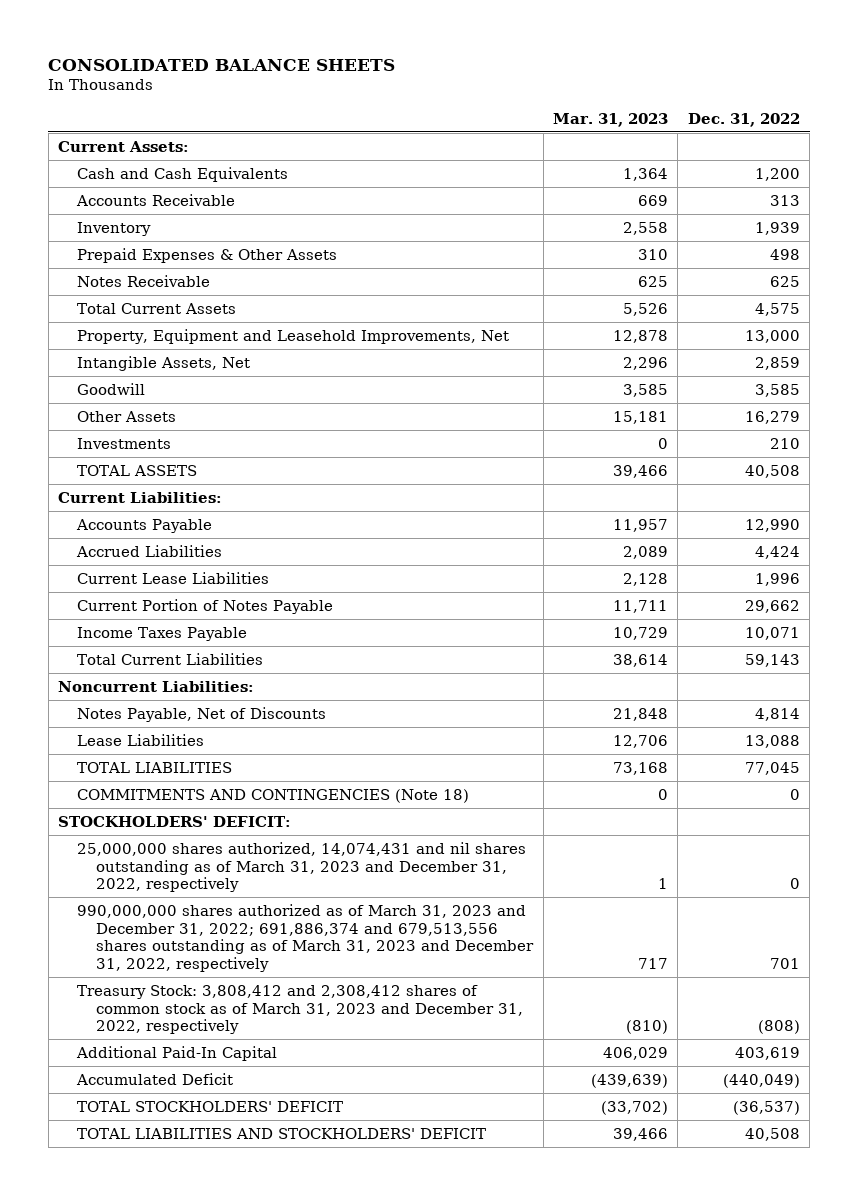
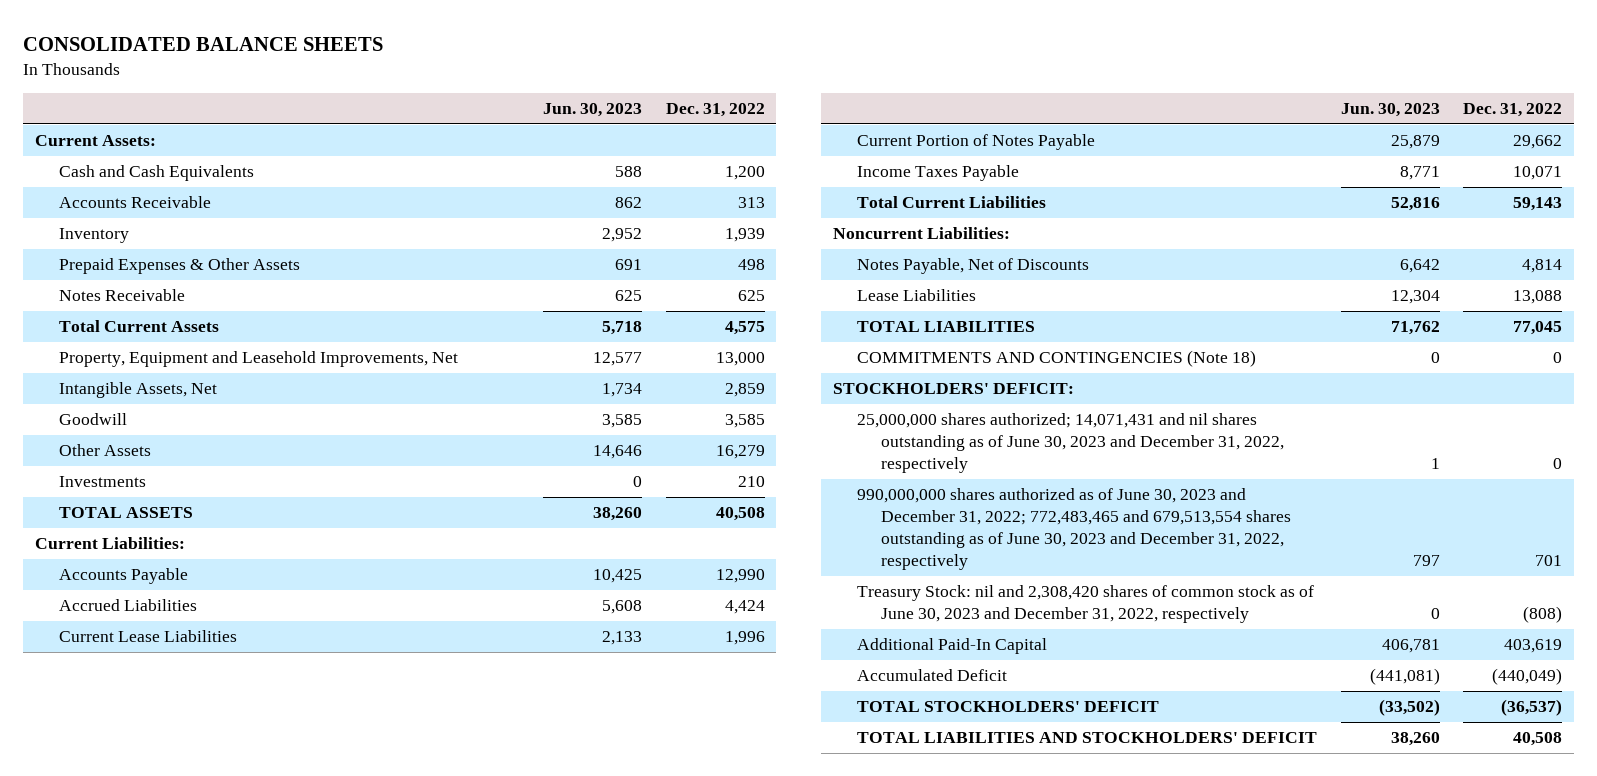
- | Mar. 31, 2023 | Dec. 31, 2022
+ | Jun. 30, 2023 | Dec. 31, 2022
- 25,000,000 shares authorized, 14,074,431 and nil shares outstanding as of March 31, 2023 and December 31, 2022, respectively | 1 | 0
- 990,000,000 shares authorized as of March 31, 2023 and December 31, 2022; 691,886,374 and 679,513,556 shares outstanding as of March 31, 2023 and December 31, 2022, respectively | 717 | 701
- Treasury Stock: 3,808,412 and 2,308,412 shares of common stock as of March 31, 2023 and December 31, 2022, respectively | (810) | (808)
+ 25,000,000 shares authorized; 14,071,431 and nil shares outstanding as of June 30, 2023 and December 31, 2022, respectively | 1 | 0
+ 990,000,000 shares authorized as of June 30, 2023 and December 31, 2022; 772,483,465 and 679,513,554 shares outstanding as of June 30, 2023 and December 31, 2022, respectively | 797 | 701
+ Treasury Stock: nil and 2,308,420 shares of common stock as of June 30, 2023 and December 31, 2022, respectively | 0 | (808)

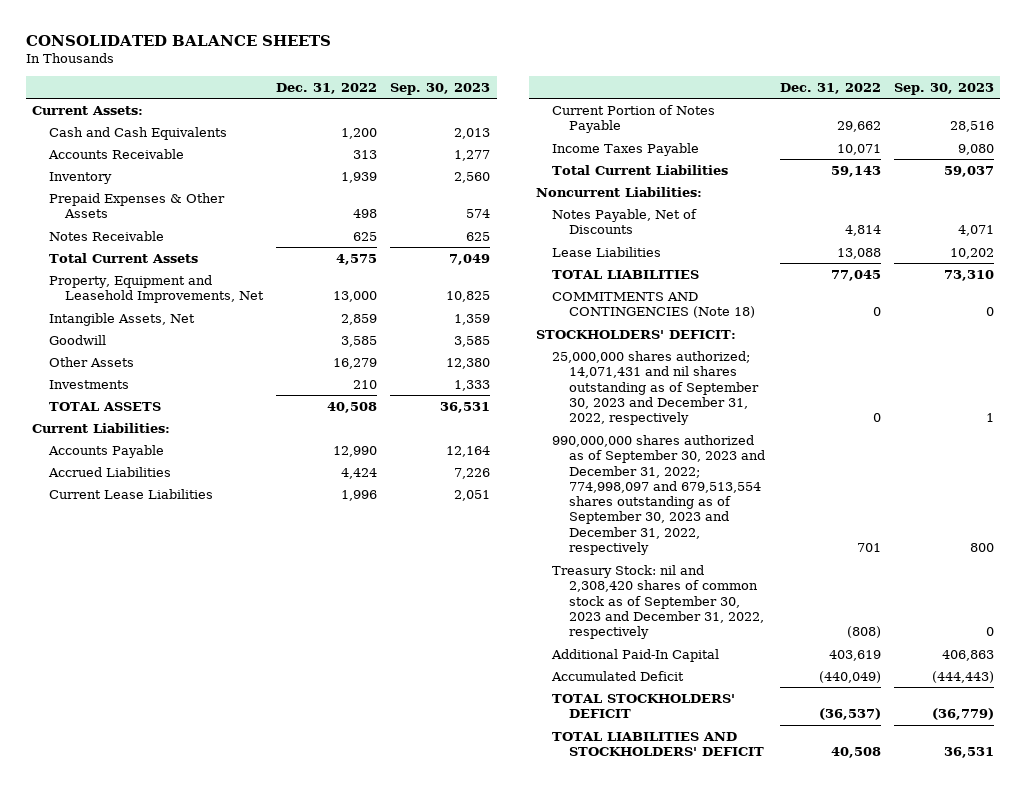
- | Jun. 30, 2023 | Dec. 31, 2022
+ | Dec. 31, 2022 | Sep. 30, 2023
- 25,000,000 shares authorized; 14,071,431 and nil shares outstanding as of June 30, 2023 and December 31, 2022, respectively | 1 | 0
- 990,000,000 shares authorized as of June 30, 2023 and December 31, 2022; 772,483,465 and 679,513,554 shares outstanding as of June 30, 2023 and December 31, 2022, respectively | 797 | 701
- Treasury Stock: nil and 2,308,420 shares of common stock as of June 30, 2023 and December 31, 2022, respectively | 0 | (808)
+ 25,000,000 shares authorized; 14,071,431 and nil shares outstanding as of September 30, 2023 and December 31, 2022, respectively | 0 | 1
+ 990,000,000 shares authorized as of September 30, 2023 and December 31, 2022; 774,998,097 and 679,513,554 shares outstanding as of September 30, 2023 and December 31, 2022, respectively | 701 | 800
+ Treasury Stock: nil and 2,308,420 shares of common stock as of September 30, 2023 and December 31, 2022, respectively | (808) | 0

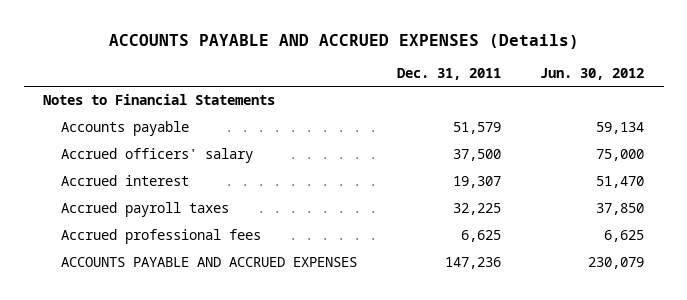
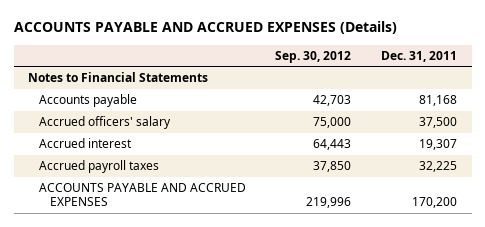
- | Dec. 31, 2011 | Jun. 30, 2012
+ | Sep. 30, 2012 | Dec. 31, 2011
- Accounts payable | 51,579 | 59,134
+ Accounts payable | 42,703 | 81,168
- Accrued professional fees | 6,625 | 6,625
- ACCOUNTS PAYABLE AND ACCRUED EXPENSES | 147,236 | 230,079
+ ACCOUNTS PAYABLE AND ACCRUED EXPENSES | 219,996 | 170,200

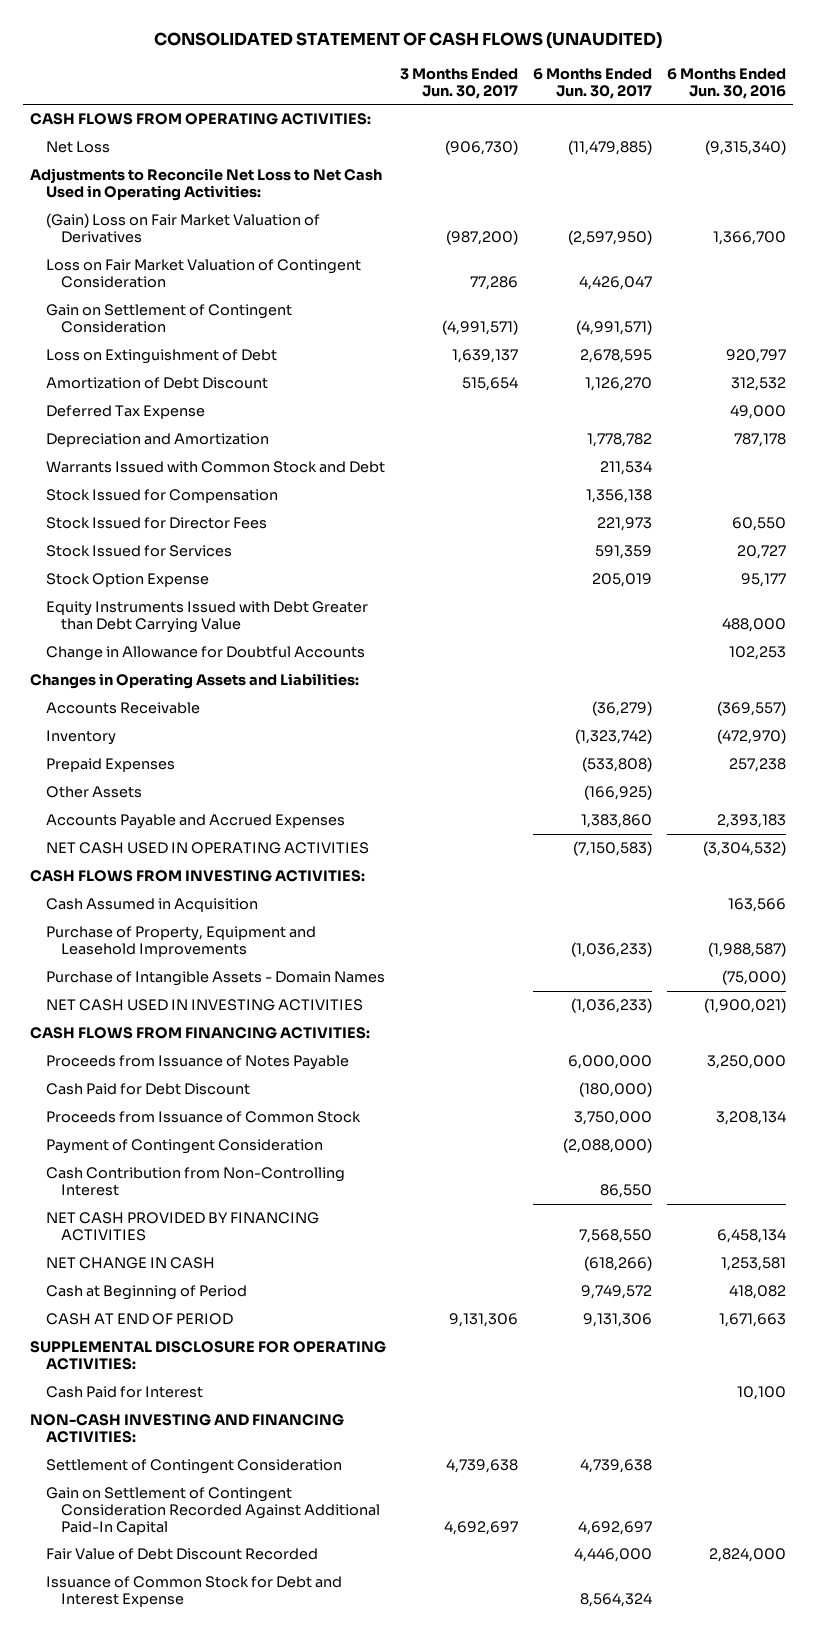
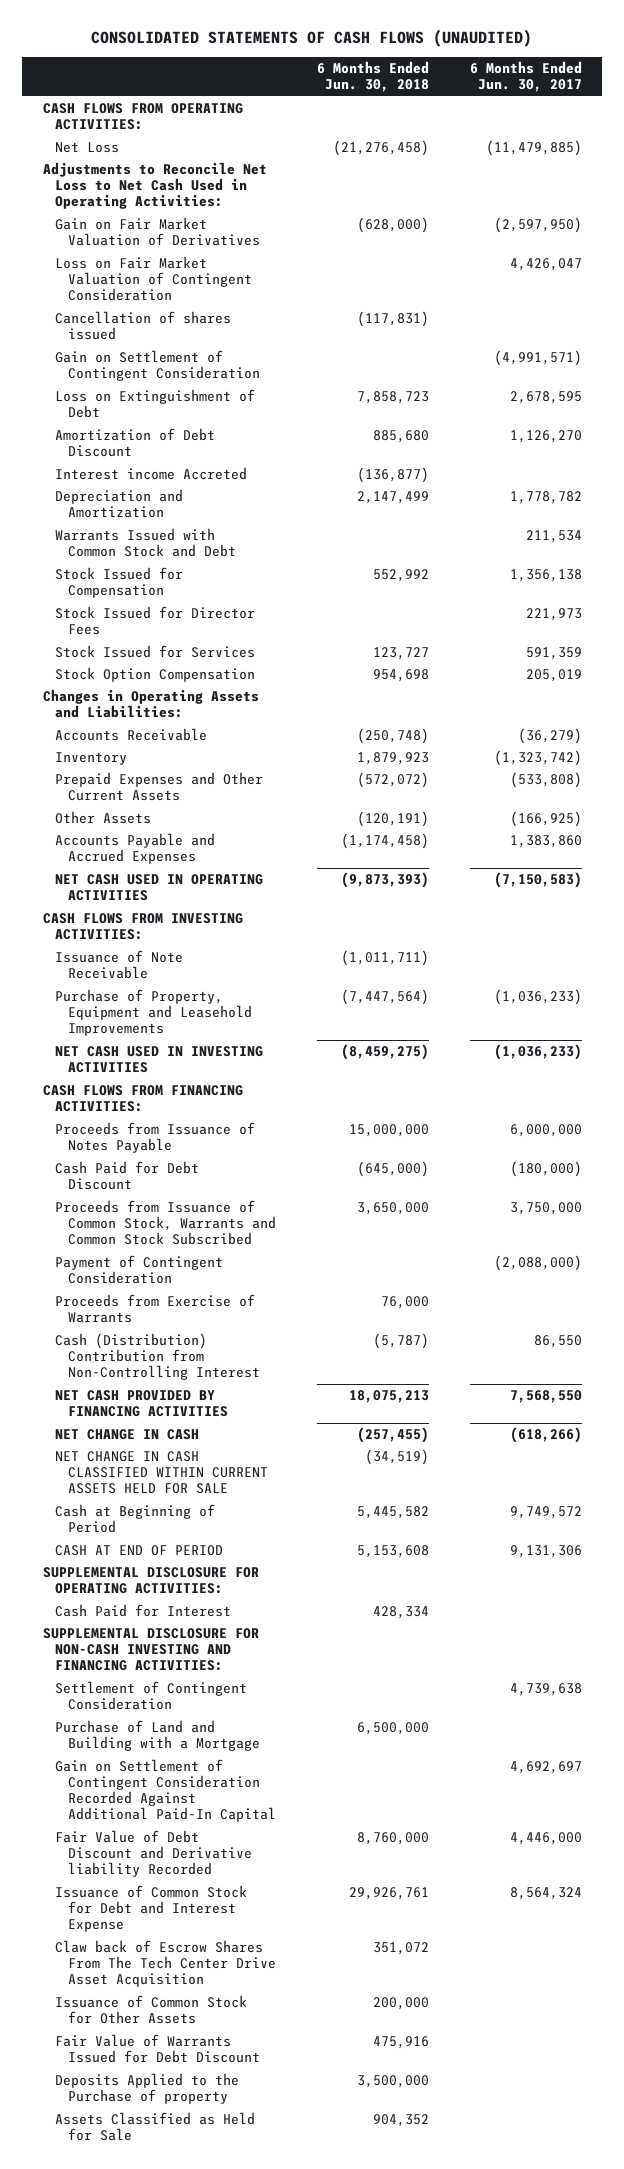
- CONSOLIDATED STATEMENT OF CASH FLOWS (UNAUDITED)
+ CONSOLIDATED STATEMENTS OF CASH FLOWS (UNAUDITED)
- | 3 Months Ended Jun. 30, 2017 | 6 Months Ended Jun. 30, 2017 | 6 Months Ended Jun. 30, 2016
+ | 6 Months Ended Jun. 30, 2018 | 6 Months Ended Jun. 30, 2017
- (Gain) Loss on Fair Market Valuation of Derivatives | (987,200) | (2,597,950) | 1,366,700
+ Gain on Fair Market Valuation of Derivatives | (628,000) | (2,597,950)
+ Cancellation of shares issued | (117,831) |
- Deferred Tax Expense | | | 49,000
+ Interest income Accreted | (136,877) |
- Stock Option Expense | | 205,019 | 95,177
- Equity Instruments Issued with Debt Greater than Debt Carrying Value | | | 488,000
- Change in Allowance for Doubtful Accounts | | | 102,253
+ Stock Option Compensation | 954,698 | 205,019
- Prepaid Expenses | | (533,808) | 257,238
+ Prepaid Expenses and Other Current Assets | (572,072) | (533,808)
- Cash Assumed in Acquisition | | | 163,566
+ Issuance of Note Receivable | (1,011,711) |
- Purchase of Intangible Assets - Domain Names | | | (75,000)
- Proceeds from Issuance of Common Stock | | 3,750,000 | 3,208,134
+ Proceeds from Issuance of Common Stock, Warrants and Common Stock Subscribed | 3,650,000 | 3,750,000
- Cash Contribution from Non-Controlling Interest | | 86,550 |
+ Proceeds from Exercise of Warrants | 76,000 |
+ Cash (Distribution) Contribution from Non-Controlling Interest | (5,787) | 86,550
+ NET CHANGE IN CASH CLASSIFIED WITHIN CURRENT ASSETS HELD FOR SALE | (34,519) |
- NON-CASH INVESTING AND FINANCING ACTIVITIES:
+ SUPPLEMENTAL DISCLOSURE FOR NON-CASH INVESTING AND FINANCING ACTIVITIES:
+ Purchase of Land and Building with a Mortgage | 6,500,000 |
- Fair Value of Debt Discount Recorded | | 4,446,000 | 2,824,000
+ Fair Value of Debt Discount and Derivative liability Recorded | 8,760,000 | 4,446,000
+ Claw back of Escrow Shares From The Tech Center Drive Asset Acquisition | 351,072 |
+ Issuance of Common Stock for Other Assets | 200,000 |
+ Fair Value of Warrants Issued for Debt Discount | 475,916 |
+ Deposits Applied to the Purchase of property | 3,500,000 |
+ Assets Classified as Held for Sale | 904,352 |

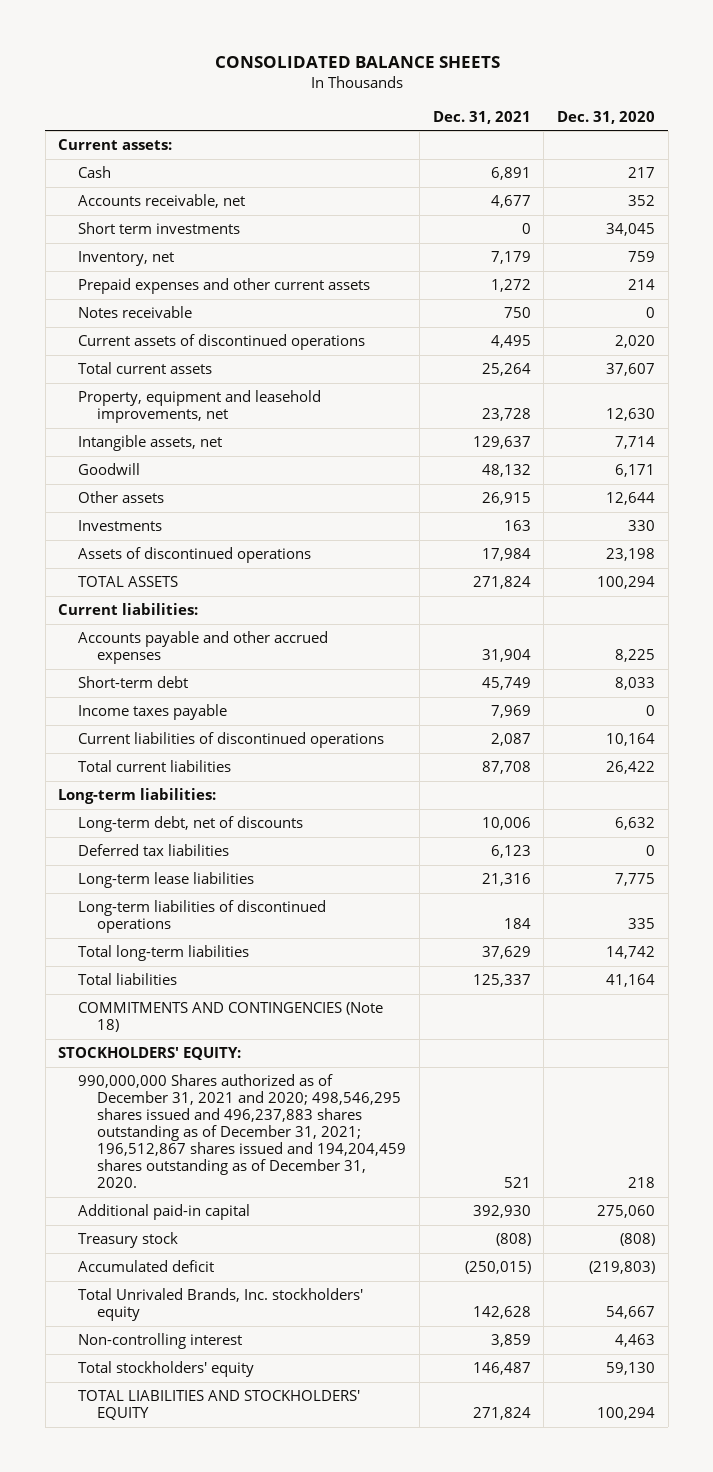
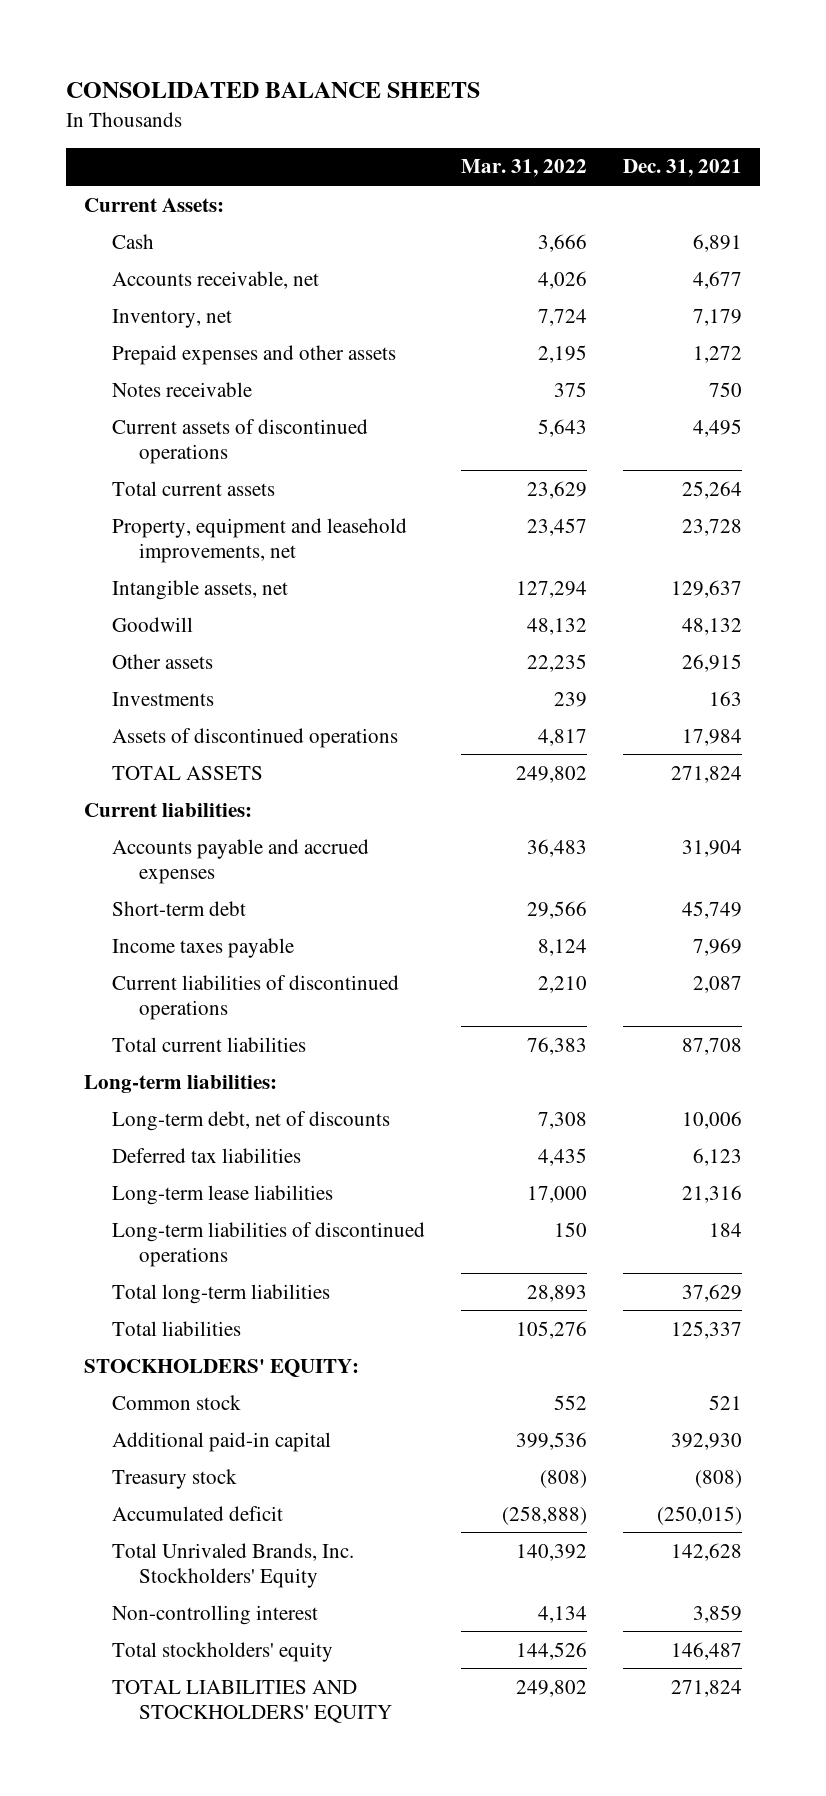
- | Dec. 31, 2021 | Dec. 31, 2020
+ | Mar. 31, 2022 | Dec. 31, 2021
- Current assets:
+ Current Assets:
- Short term investments | 0 | 34,045
- Prepaid expenses and other current assets | 1,272 | 214
+ Prepaid expenses and other assets | 2,195 | 1,272
- Accounts payable and other accrued expenses | 31,904 | 8,225
+ Accounts payable and accrued expenses | 36,483 | 31,904
- COMMITMENTS AND CONTINGENCIES (Note 18)
- 990,000,000 Shares authorized as of December 31, 2021 and 2020; 498,546,295 shares issued and 496,237,883 shares outstanding as of December 31, 2021; 196,512,867 shares issued and 194,204,459 shares outstanding as of December 31, 2020. | 521 | 218
+ Common stock | 552 | 521
- Total Unrivaled Brands, Inc. stockholders' equity | 142,628 | 54,667
+ Total Unrivaled Brands, Inc. Stockholders' Equity | 140,392 | 142,628

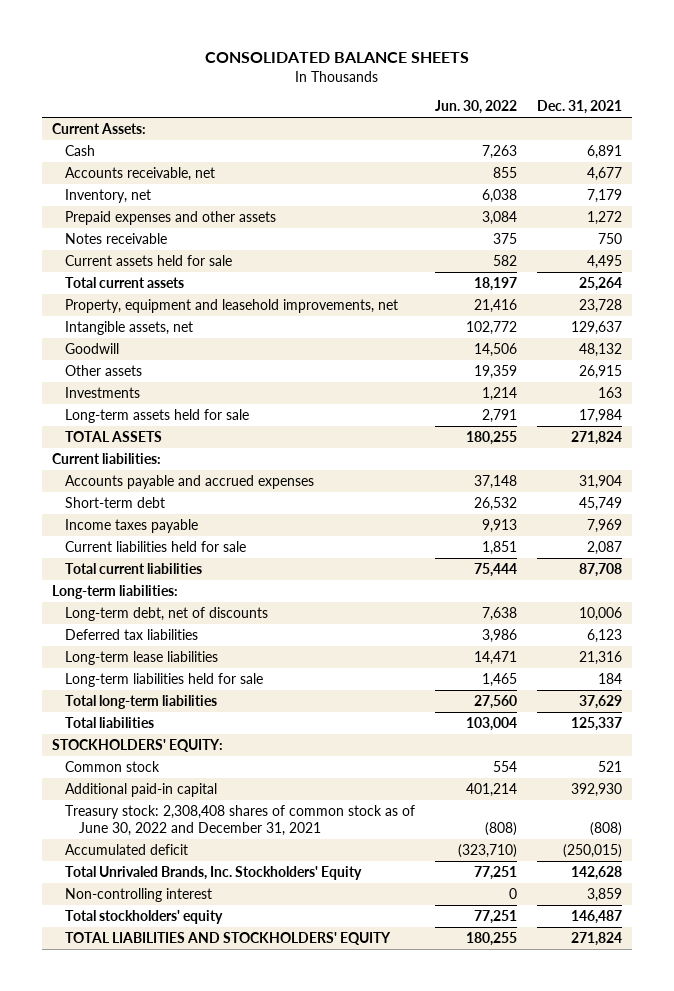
- | Mar. 31, 2022 | Dec. 31, 2021
+ | Jun. 30, 2022 | Dec. 31, 2021
- Current assets of discontinued operations | 5,643 | 4,495
+ Current assets held for sale | 582 | 4,495
- Assets of discontinued operations | 4,817 | 17,984
+ Long-term assets held for sale | 2,791 | 17,984
- Current liabilities of discontinued operations | 2,210 | 2,087
+ Current liabilities held for sale | 1,851 | 2,087
- Long-term liabilities of discontinued operations | 150 | 184
+ Long-term liabilities held for sale | 1,465 | 184
- Treasury stock | (808) | (808)
+ Treasury stock: 2,308,408 shares of common stock as of June 30, 2022 and December 31, 2021 | (808) | (808)

